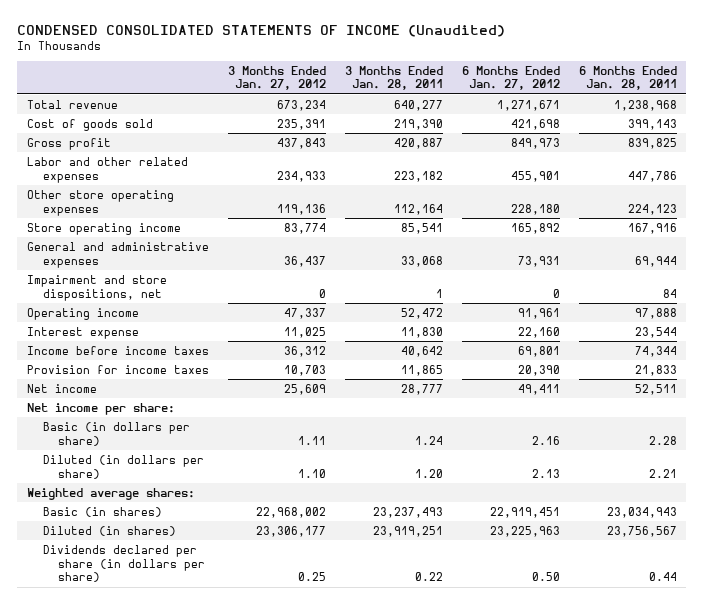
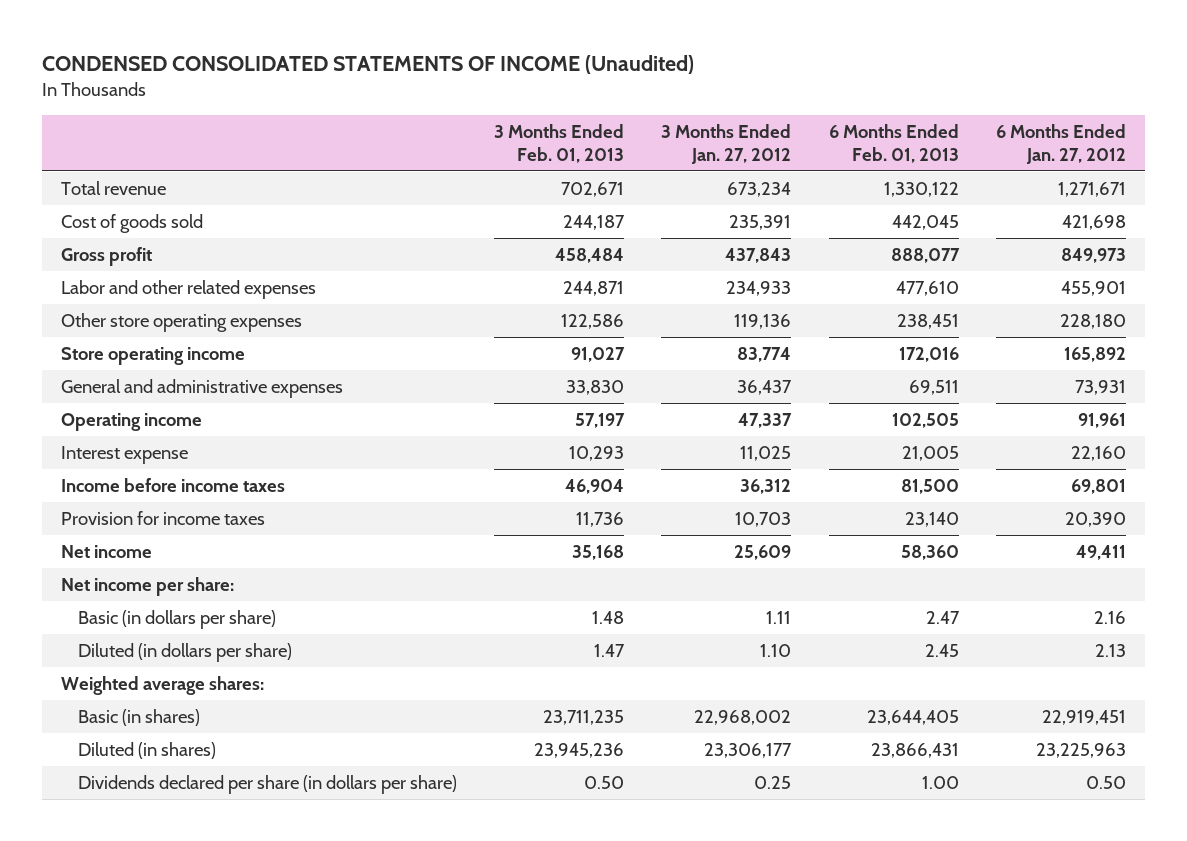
- | 3 Months Ended Jan. 27, 2012 | 3 Months Ended Jan. 28, 2011 | 6 Months Ended Jan. 27, 2012 | 6 Months Ended Jan. 28, 2011
+ | 3 Months Ended Feb. 01, 2013 | 3 Months Ended Jan. 27, 2012 | 6 Months Ended Feb. 01, 2013 | 6 Months Ended Jan. 27, 2012
- Impairment and store dispositions, net | 0 | 1 | 0 | 84

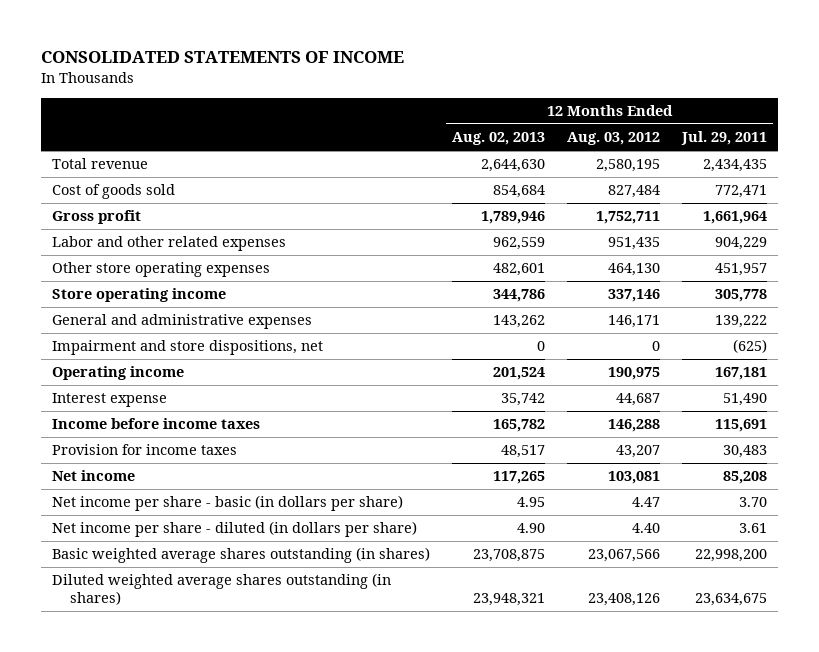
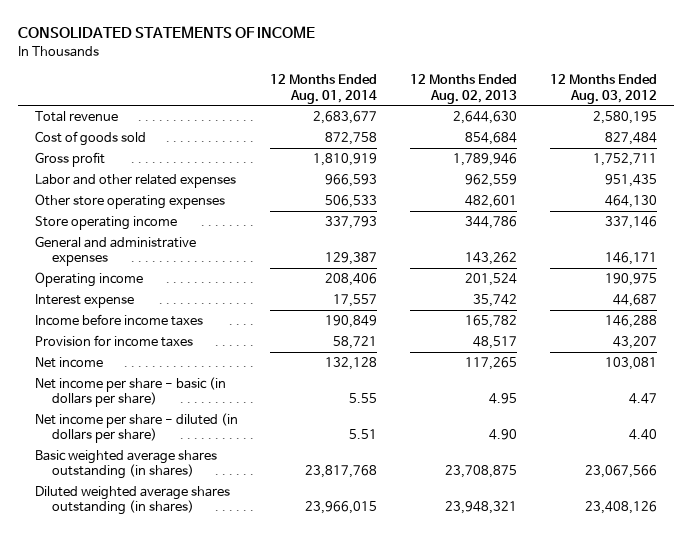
- | 12 Months Ended Aug. 02, 2013 | 12 Months Ended Aug. 03, 2012 | 12 Months Ended Jul. 29, 2011
+ | 12 Months Ended Aug. 01, 2014 | 12 Months Ended Aug. 02, 2013 | 12 Months Ended Aug. 03, 2012
- Impairment and store dispositions, net | 0 | 0 | (625)

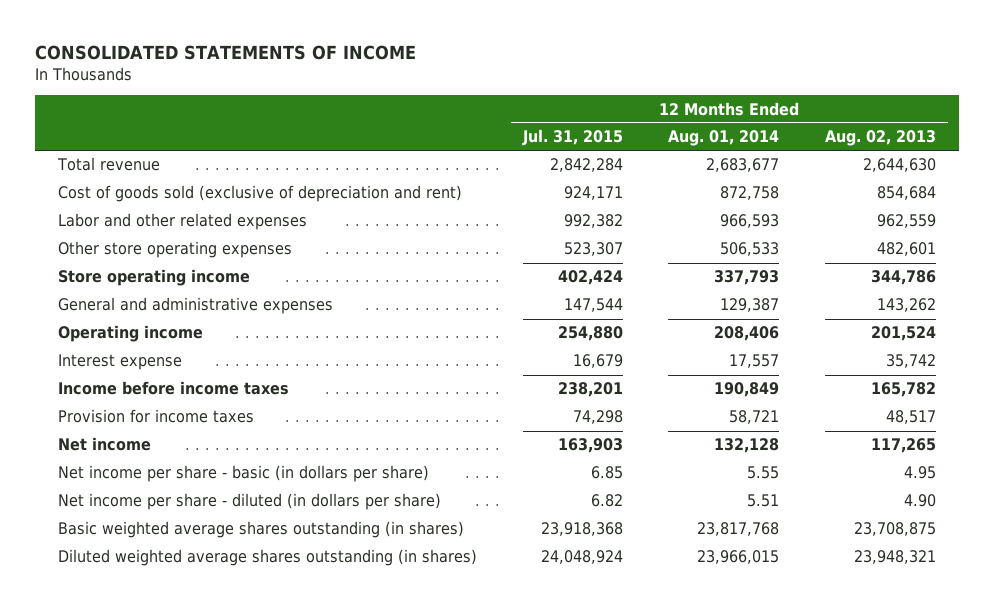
- | 12 Months Ended Aug. 01, 2014 | 12 Months Ended Aug. 02, 2013 | 12 Months Ended Aug. 03, 2012
+ | 12 Months Ended Jul. 31, 2015 | 12 Months Ended Aug. 01, 2014 | 12 Months Ended Aug. 02, 2013
- Cost of goods sold | 872,758 | 854,684 | 827,484
- Gross profit | 1,810,919 | 1,789,946 | 1,752,711
+ Cost of goods sold (exclusive of depreciation and rent) | 924,171 | 872,758 | 854,684

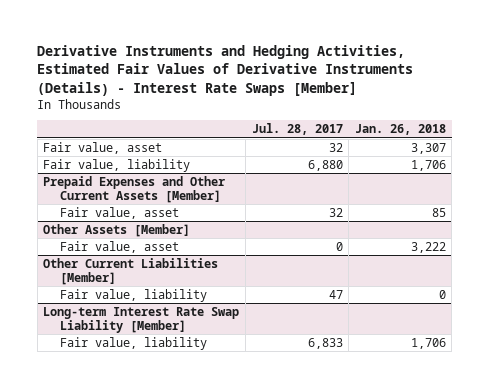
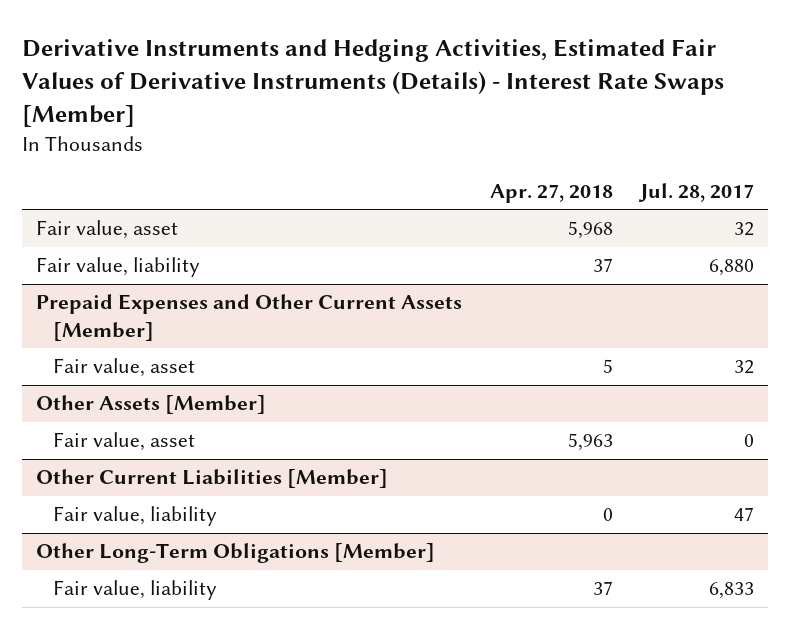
- | Jul. 28, 2017 | Jan. 26, 2018
+ | Apr. 27, 2018 | Jul. 28, 2017
- Long-term Interest Rate Swap Liability [Member]
+ Other Long-Term Obligations [Member]

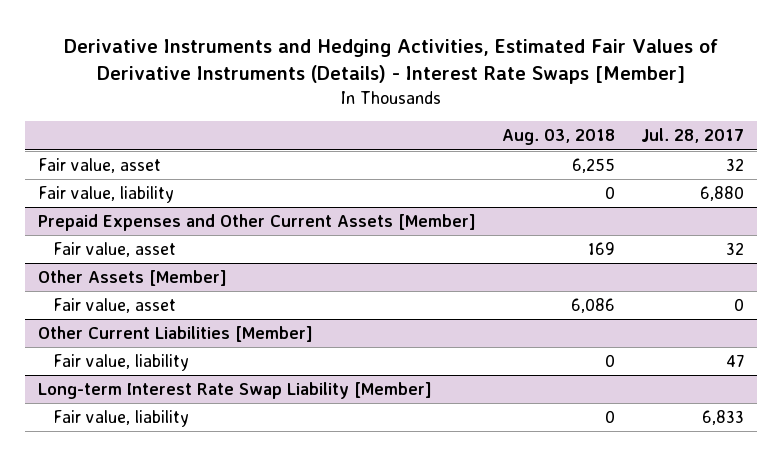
- | Apr. 27, 2018 | Jul. 28, 2017
+ | Aug. 03, 2018 | Jul. 28, 2017
- Other Long-Term Obligations [Member]
+ Long-term Interest Rate Swap Liability [Member]

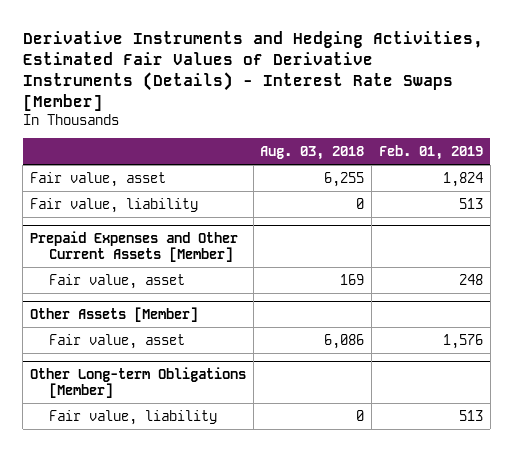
- | Aug. 03, 2018 | Jul. 28, 2017
+ | Aug. 03, 2018 | Feb. 01, 2019
- Other Current Liabilities [Member]
- Fair value, liability | 0 | 47
- Long-term Interest Rate Swap Liability [Member]
+ Other Long-term Obligations [Member]

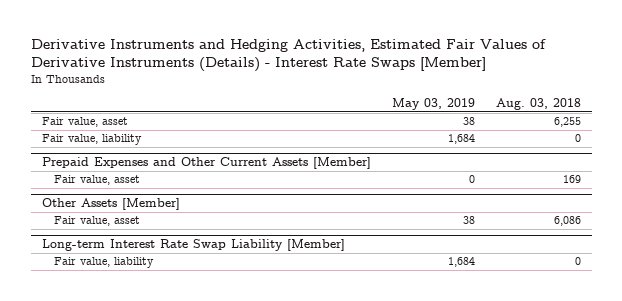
- | Aug. 03, 2018 | Feb. 01, 2019
+ | May 03, 2019 | Aug. 03, 2018
- Other Long-term Obligations [Member]
+ Long-term Interest Rate Swap Liability [Member]

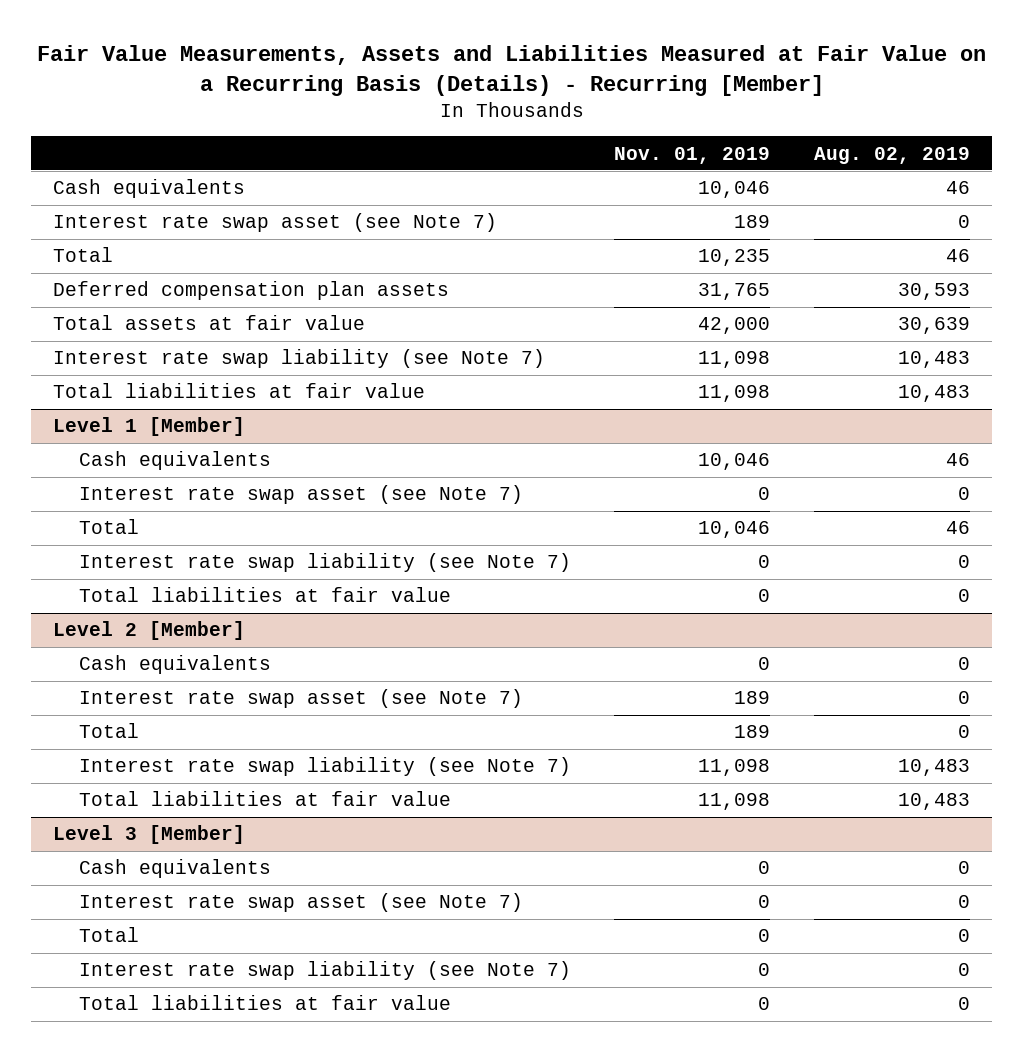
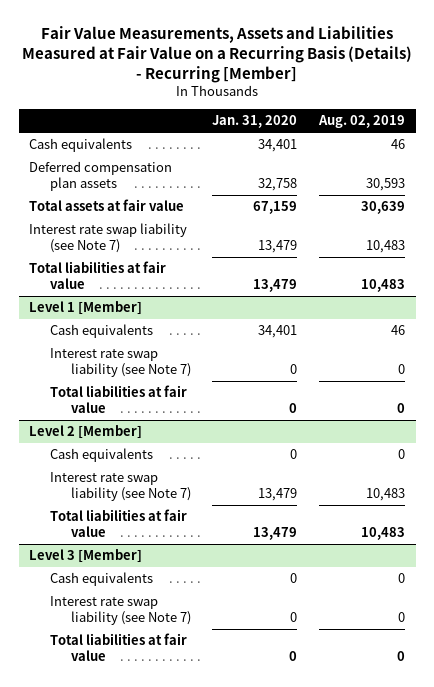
- | Nov. 01, 2019 | Aug. 02, 2019
+ | Jan. 31, 2020 | Aug. 02, 2019
- Interest rate swap asset (see Note 7) | 189 | 0
- Total | 10,235 | 46
@ Level 1 [Member]
- Interest rate swap asset (see Note 7) | 0 | 0
- Total | 10,046 | 46
@ Level 2 [Member]
- Interest rate swap asset (see Note 7) | 189 | 0
- Total | 189 | 0
@ Level 3 [Member]
- Interest rate swap asset (see Note 7) | 0 | 0
- Total | 0 | 0

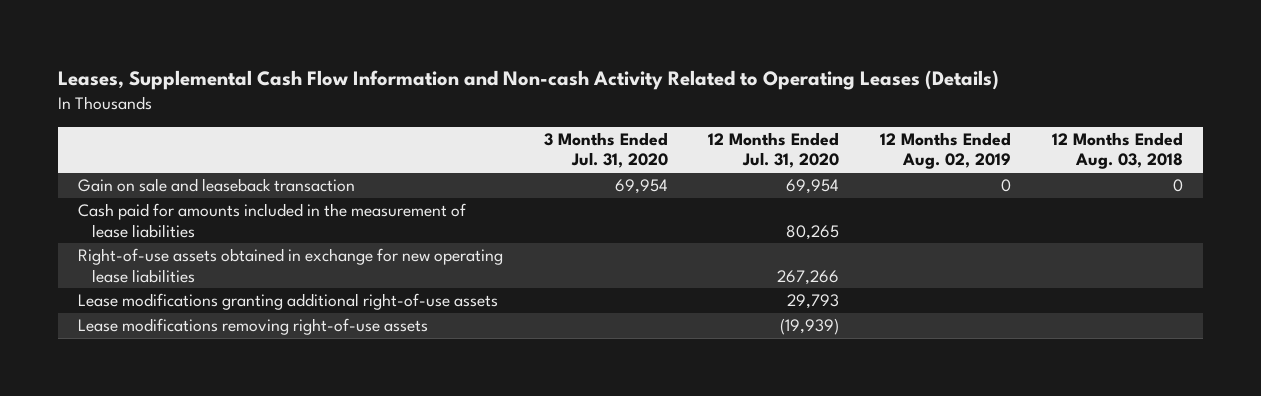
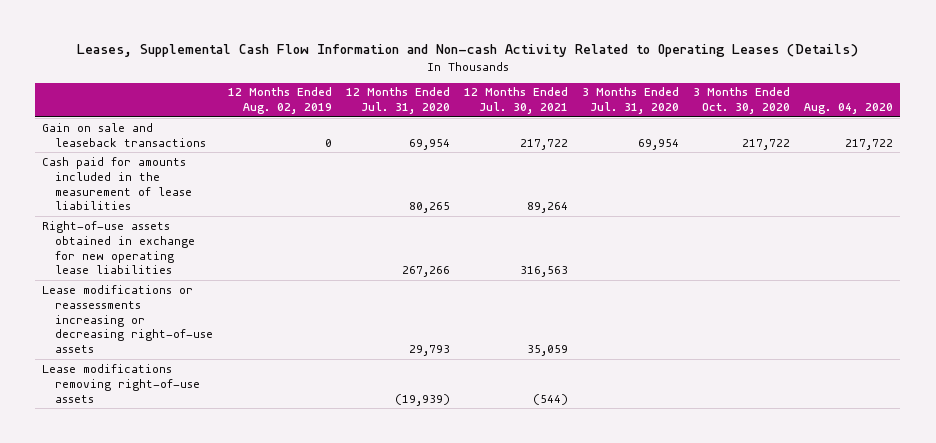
- | 3 Months Ended Jul. 31, 2020 | 12 Months Ended Jul. 31, 2020 | 12 Months Ended Aug. 02, 2019 | 12 Months Ended Aug. 03, 2018
+ | 12 Months Ended Aug. 02, 2019 | 12 Months Ended Jul. 31, 2020 | 12 Months Ended Jul. 30, 2021 | 3 Months Ended Jul. 31, 2020 | 3 Months Ended Oct. 30, 2020 | Aug. 04, 2020
- Gain on sale and leaseback transaction | 69,954 | 69,954 | 0 | 0
+ Gain on sale and leaseback transactions | 0 | 69,954 | 217,722 | 69,954 | 217,722 | 217,722
- Lease modifications granting additional right-of-use assets | | 29,793 | |
+ Lease modifications or reassessments increasing or decreasing right-of-use assets | | 29,793 | 35,059 | | |

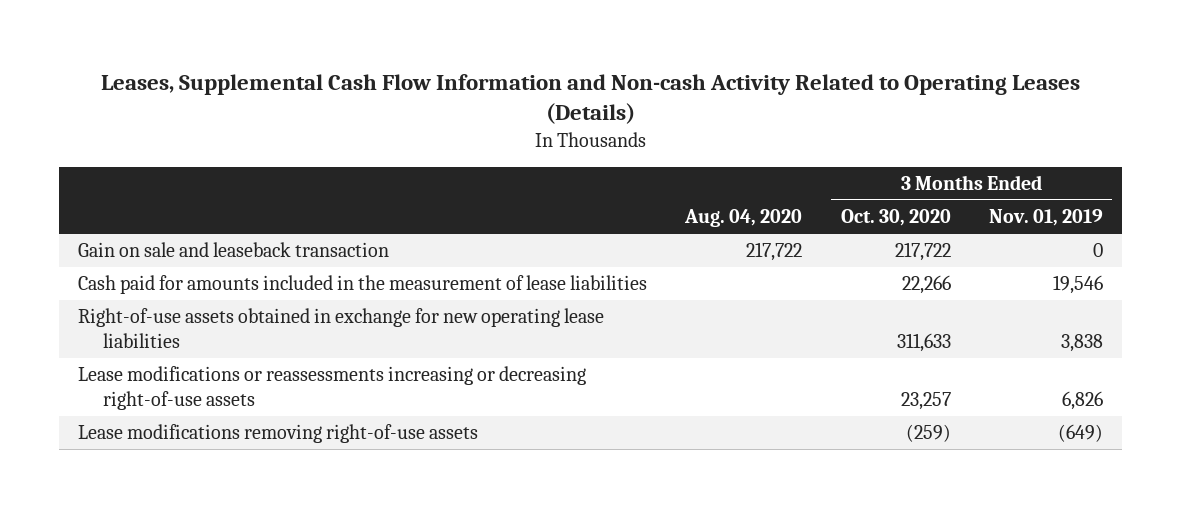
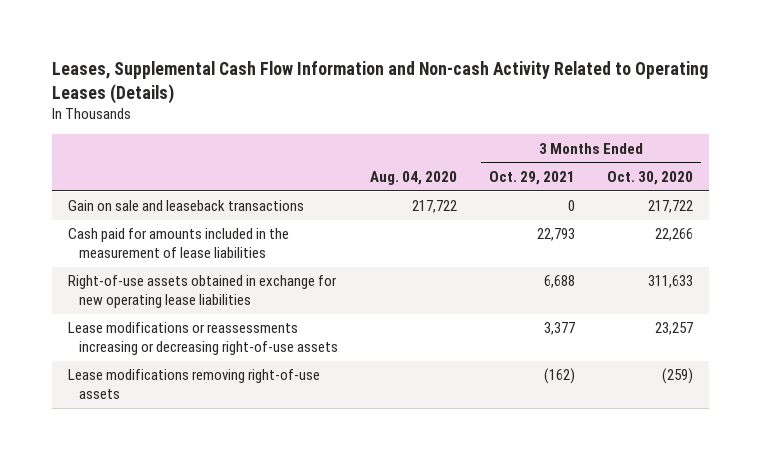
- | Aug. 04, 2020 | 3 Months Ended Oct. 30, 2020 | 3 Months Ended Nov. 01, 2019
+ | Aug. 04, 2020 | 3 Months Ended Oct. 29, 2021 | 3 Months Ended Oct. 30, 2020
- Gain on sale and leaseback transaction | 217,722 | 217,722 | 0
+ Gain on sale and leaseback transactions | 217,722 | 0 | 217,722

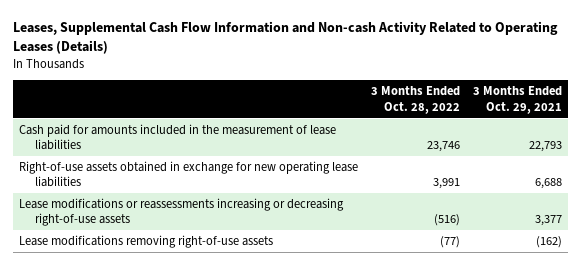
- | Aug. 04, 2020 | 3 Months Ended Oct. 29, 2021 | 3 Months Ended Oct. 30, 2020
+ | 3 Months Ended Oct. 28, 2022 | 3 Months Ended Oct. 29, 2021
- Gain on sale and leaseback transactions | 217,722 | 0 | 217,722

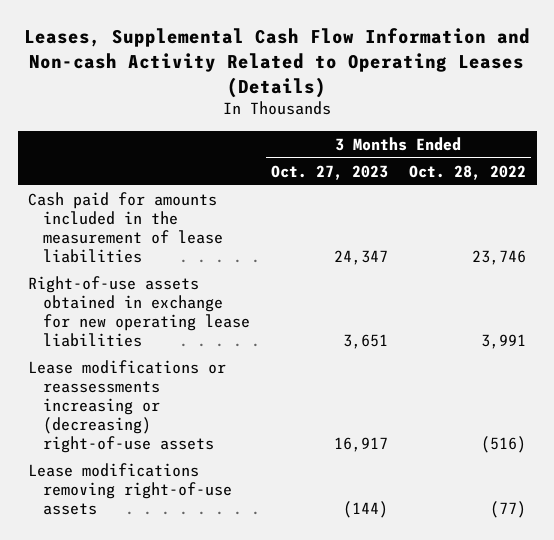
- | 3 Months Ended Oct. 28, 2022 | 3 Months Ended Oct. 29, 2021
+ | 3 Months Ended Oct. 27, 2023 | 3 Months Ended Oct. 28, 2022
- Lease modifications or reassessments increasing or decreasing right-of-use assets | (516) | 3,377
+ Lease modifications or reassessments increasing or (decreasing) right-of-use assets | 16,917 | (516)

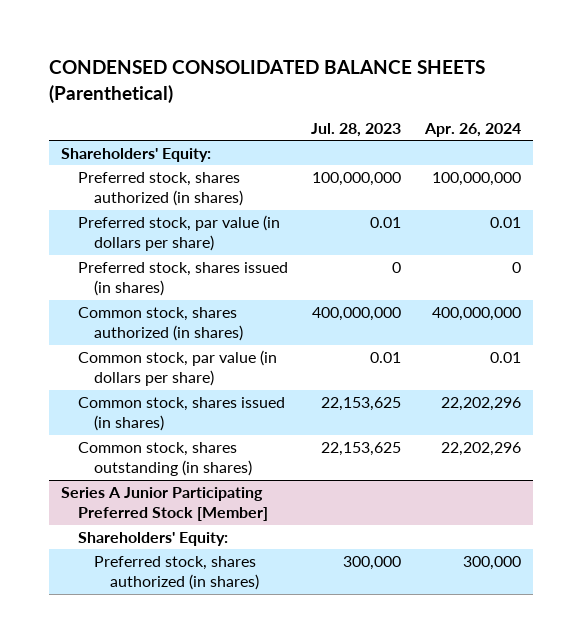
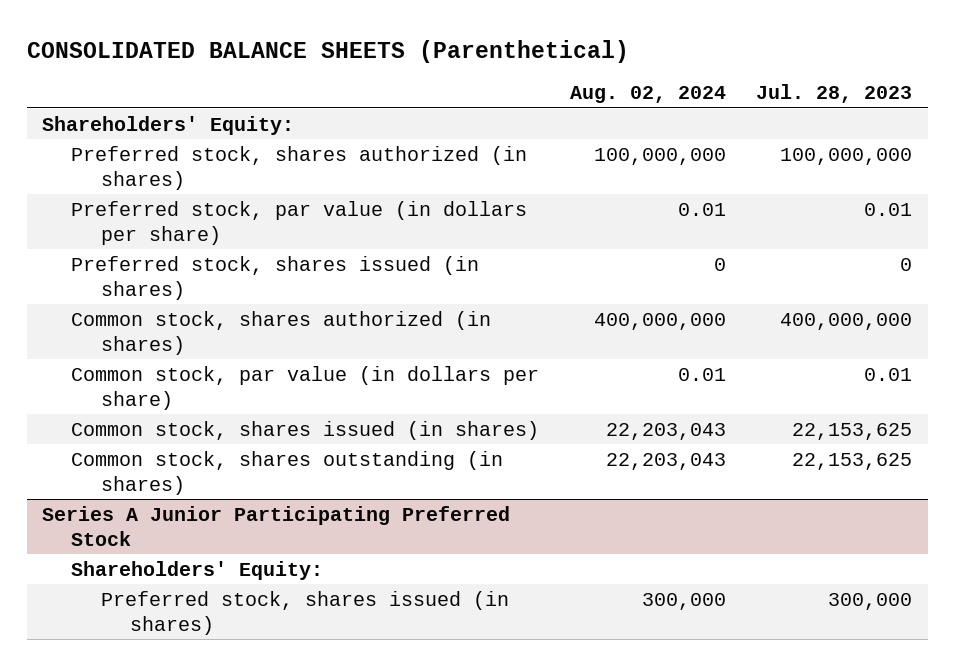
- CONDENSED CONSOLIDATED BALANCE SHEETS (Parenthetical)
+ CONSOLIDATED BALANCE SHEETS (Parenthetical)
- | Jul. 28, 2023 | Apr. 26, 2024
+ | Aug. 02, 2024 | Jul. 28, 2023
- Series A Junior Participating Preferred Stock [Member]
+ Series A Junior Participating Preferred Stock
- Preferred stock, shares authorized (in shares) | 300,000 | 300,000
+ Preferred stock, shares issued (in shares) | 300,000 | 300,000

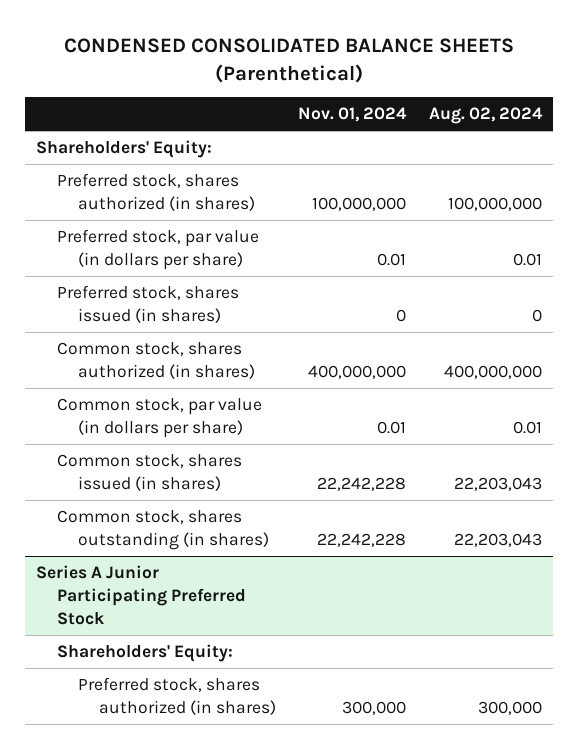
- CONSOLIDATED BALANCE SHEETS (Parenthetical)
+ CONDENSED CONSOLIDATED BALANCE SHEETS (Parenthetical)
- | Aug. 02, 2024 | Jul. 28, 2023
+ | Nov. 01, 2024 | Aug. 02, 2024
@ Series A Junior Participating Preferred Stock
- Preferred stock, shares issued (in shares) | 300,000 | 300,000
+ Preferred stock, shares authorized (in shares) | 300,000 | 300,000

